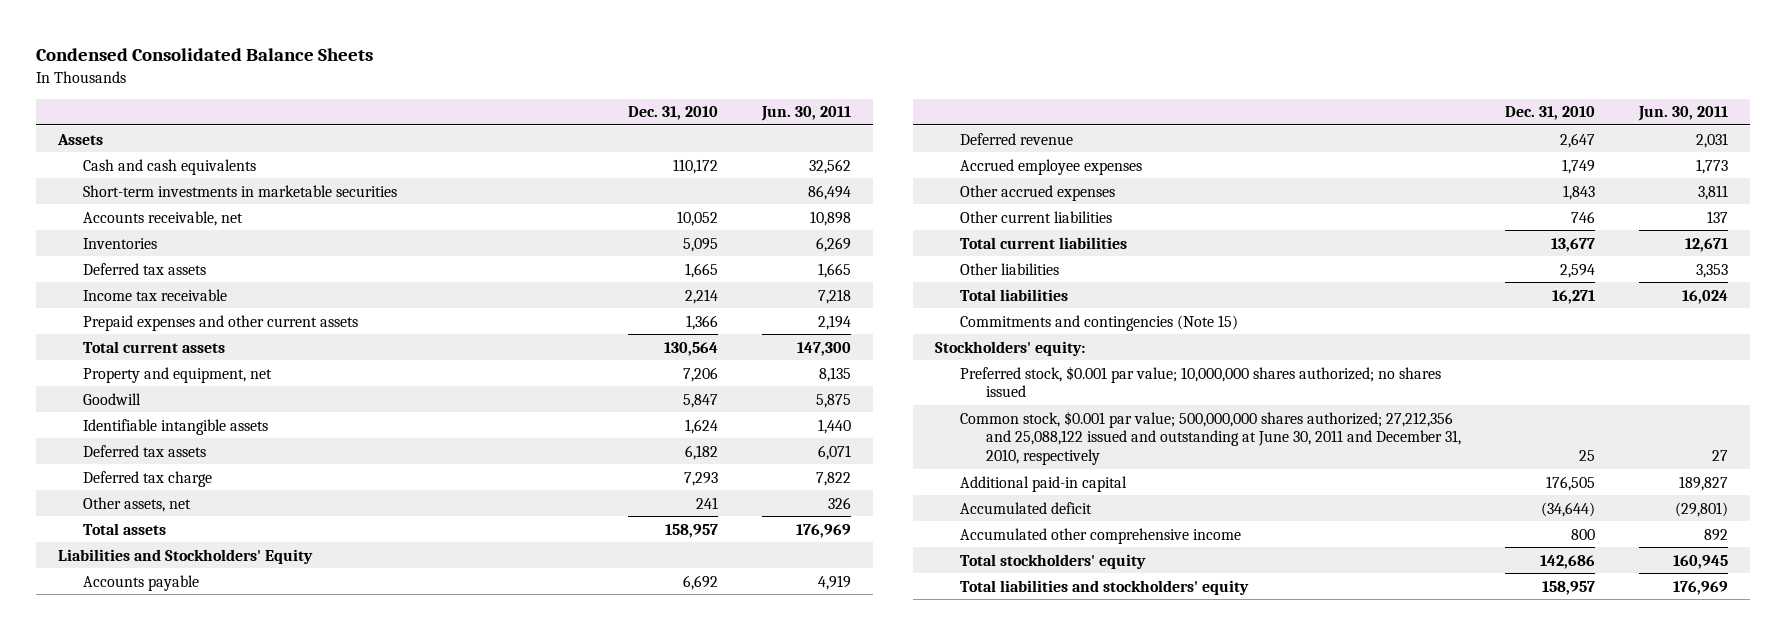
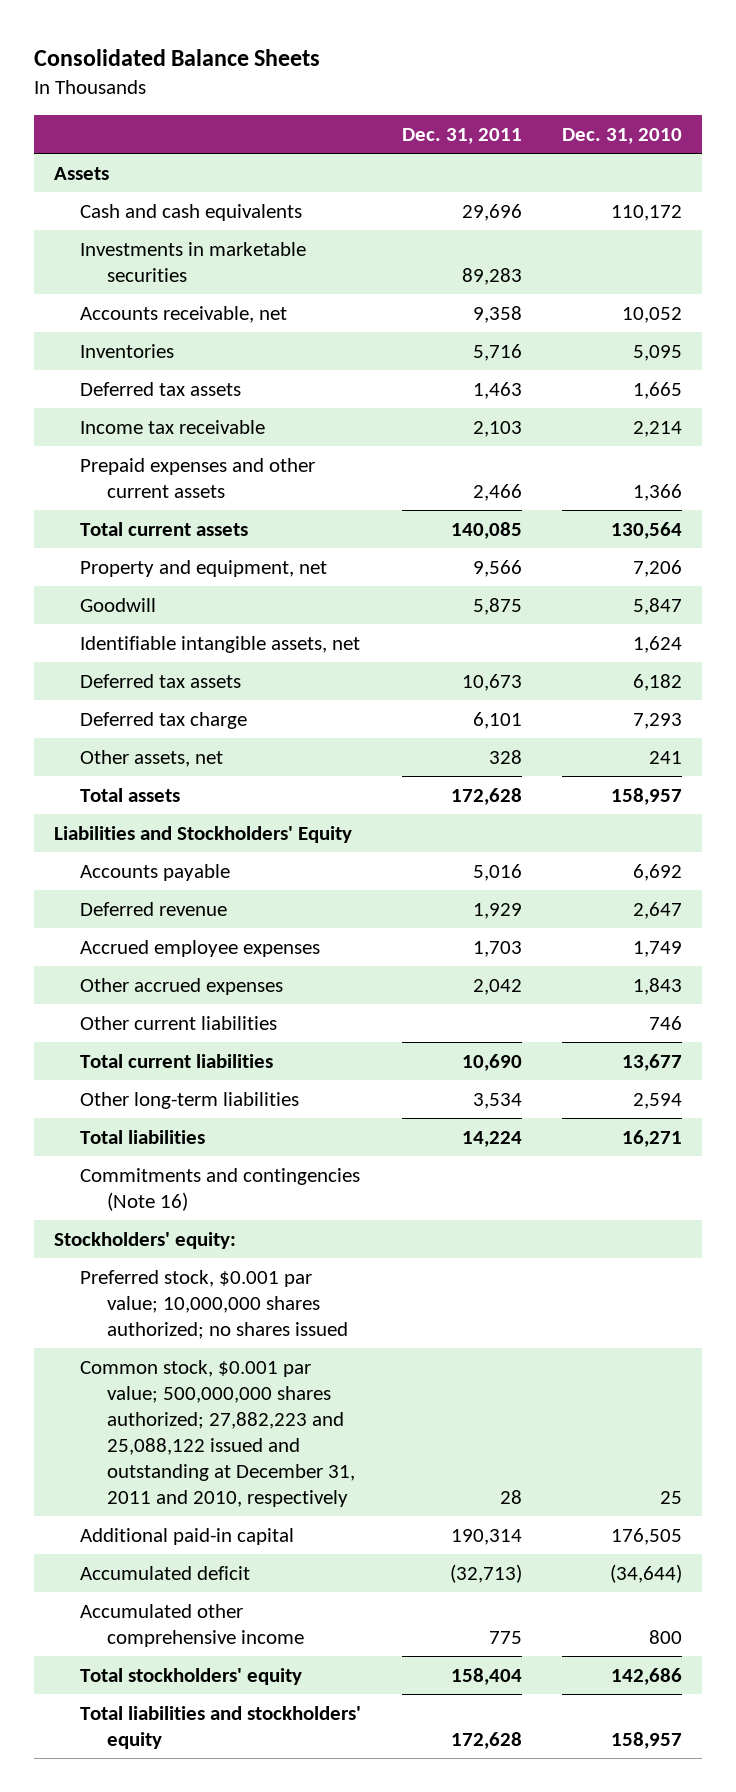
- Condensed Consolidated Balance Sheets
+ Consolidated Balance Sheets
- | Dec. 31, 2010 | Jun. 30, 2011
+ | Dec. 31, 2011 | Dec. 31, 2010
- Short-term investments in marketable securities | | 86,494
+ Investments in marketable securities | 89,283 |
- Identifiable intangible assets | 1,624 | 1,440
+ Identifiable intangible assets, net | | 1,624
- Other liabilities | 2,594 | 3,353
+ Other long-term liabilities | 3,534 | 2,594
- Commitments and contingencies (Note 15)
+ Commitments and contingencies (Note 16)
- Common stock, $0.001 par value; 500,000,000 shares authorized; 27,212,356 and 25,088,122 issued and outstanding at June 30, 2011 and December 31, 2010, respectively | 25 | 27
+ Common stock, $0.001 par value; 500,000,000 shares authorized; 27,882,223 and 25,088,122 issued and outstanding at December 31, 2011 and 2010, respectively | 28 | 25

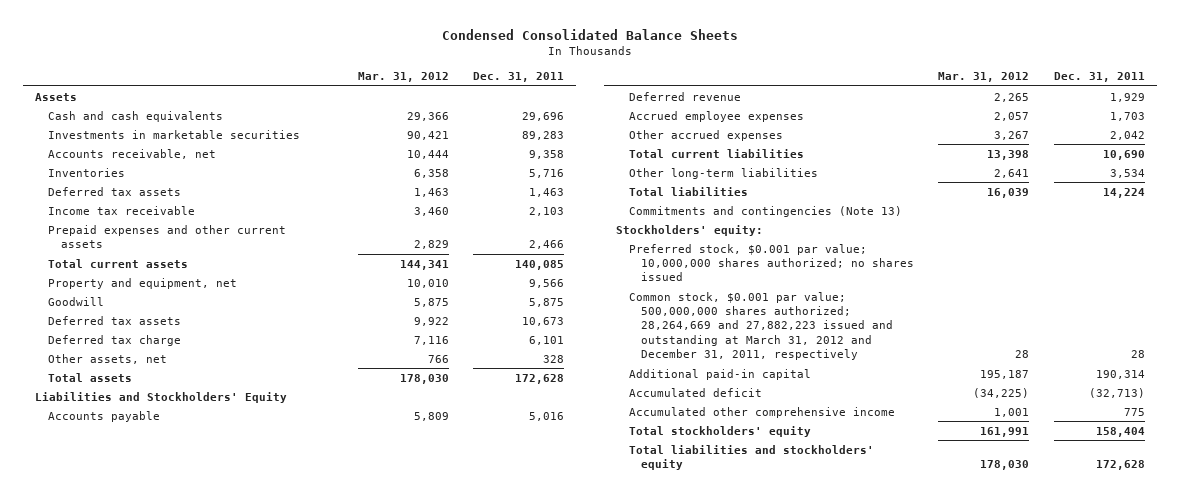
- Consolidated Balance Sheets
+ Condensed Consolidated Balance Sheets
- | Dec. 31, 2011 | Dec. 31, 2010
+ | Mar. 31, 2012 | Dec. 31, 2011
- Identifiable intangible assets, net | | 1,624
- Other current liabilities | | 746
- Commitments and contingencies (Note 16)
+ Commitments and contingencies (Note 13)
- Common stock, $0.001 par value; 500,000,000 shares authorized; 27,882,223 and 25,088,122 issued and outstanding at December 31, 2011 and 2010, respectively | 28 | 25
+ Common stock, $0.001 par value; 500,000,000 shares authorized; 28,264,669 and 27,882,223 issued and outstanding at March 31, 2012 and December 31, 2011, respectively | 28 | 28

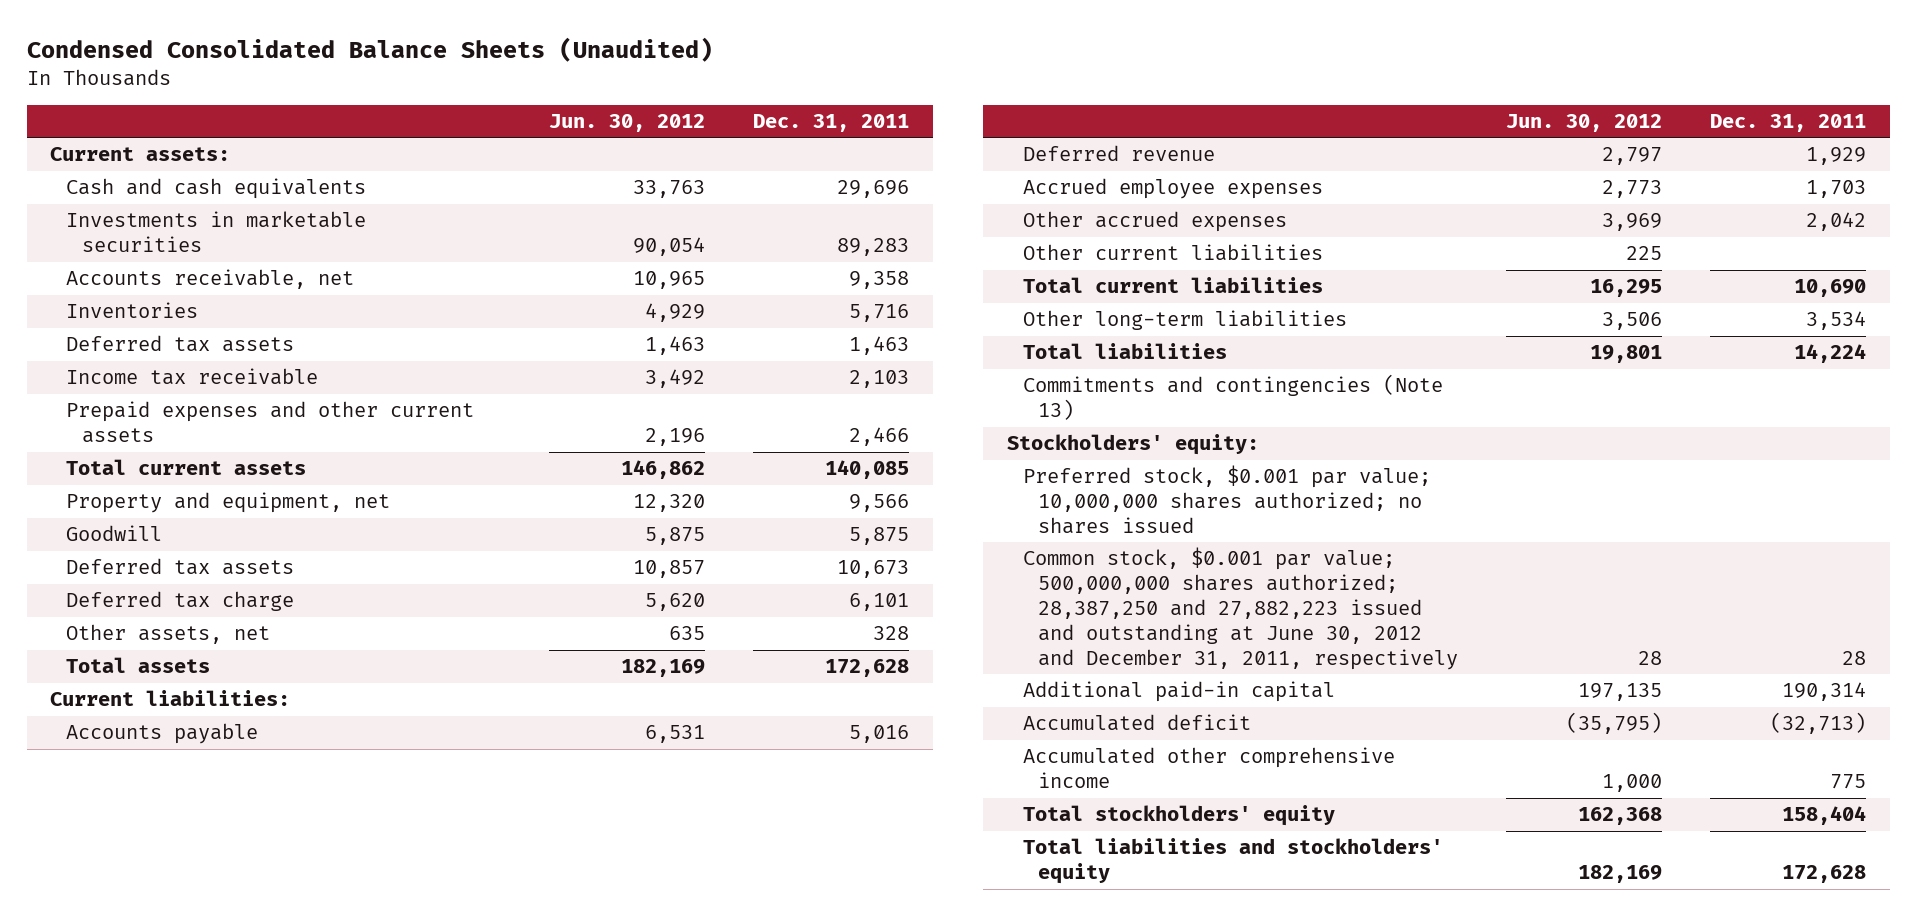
- Condensed Consolidated Balance Sheets
+ Condensed Consolidated Balance Sheets (Unaudited)
- | Mar. 31, 2012 | Dec. 31, 2011
+ | Jun. 30, 2012 | Dec. 31, 2011
- Assets
+ Current assets:
- Liabilities and Stockholders' Equity
+ Current liabilities:
+ Other current liabilities | 225 |
- Common stock, $0.001 par value; 500,000,000 shares authorized; 28,264,669 and 27,882,223 issued and outstanding at March 31, 2012 and December 31, 2011, respectively | 28 | 28
+ Common stock, $0.001 par value; 500,000,000 shares authorized; 28,387,250 and 27,882,223 issued and outstanding at June 30, 2012 and December 31, 2011, respectively | 28 | 28

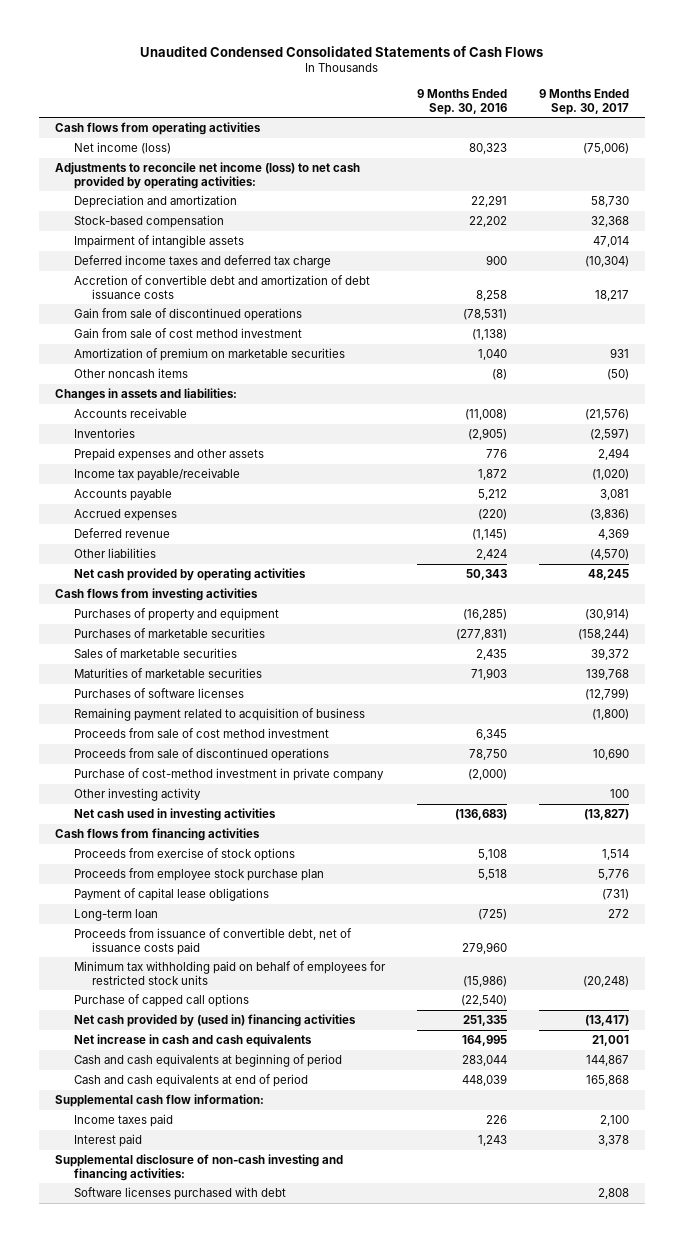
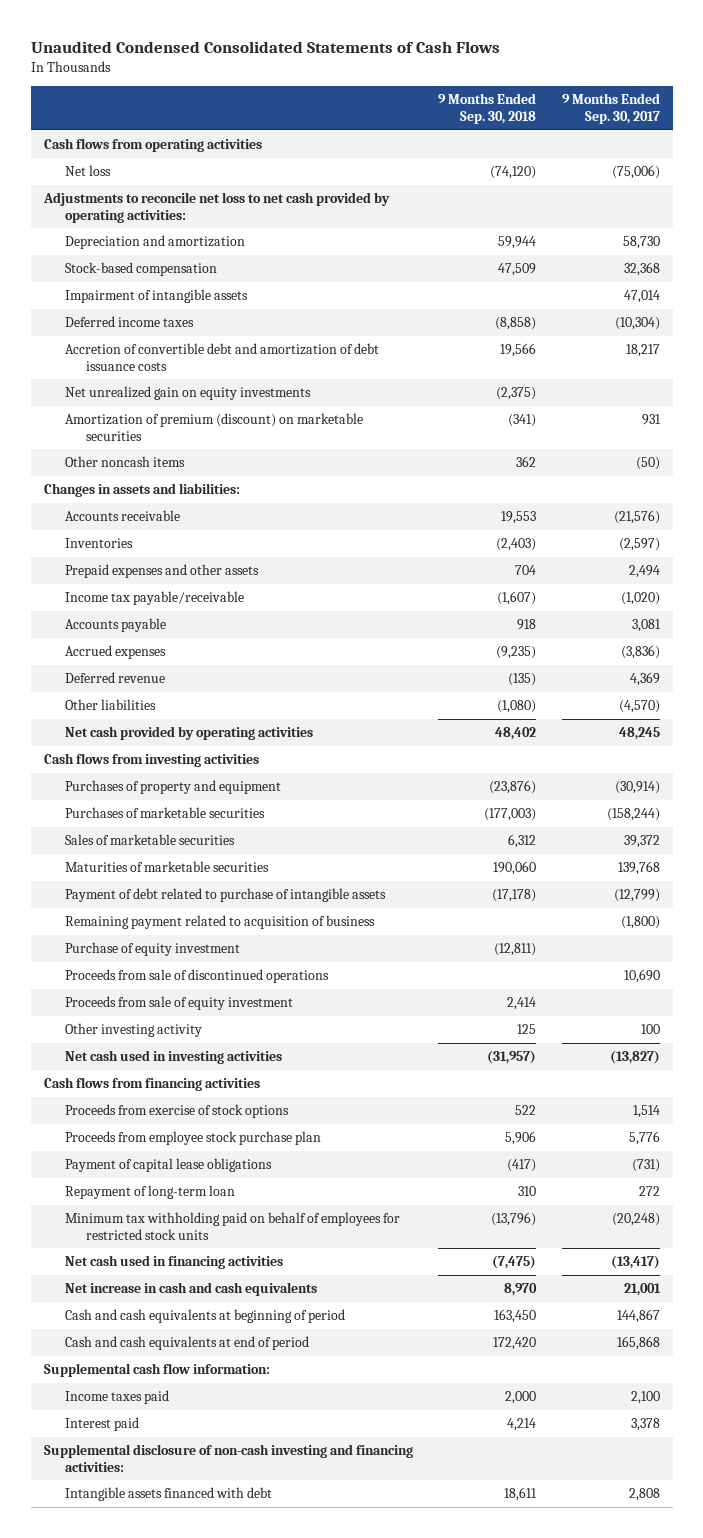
- | 9 Months Ended Sep. 30, 2016 | 9 Months Ended Sep. 30, 2017
+ | 9 Months Ended Sep. 30, 2018 | 9 Months Ended Sep. 30, 2017
- Net income (loss) | 80,323 | (75,006)
- Adjustments to reconcile net income (loss) to net cash provided by operating activities:
+ Net loss | (74,120) | (75,006)
+ Adjustments to reconcile net loss to net cash provided by operating activities:
- Deferred income taxes and deferred tax charge | 900 | (10,304)
+ Deferred income taxes | (8,858) | (10,304)
- Gain from sale of discontinued operations | (78,531) |
- Gain from sale of cost method investment | (1,138) |
- Amortization of premium on marketable securities | 1,040 | 931
+ Net unrealized gain on equity investments | (2,375) |
+ Amortization of premium (discount) on marketable securities | (341) | 931
- Purchases of software licenses | | (12,799)
+ Payment of debt related to purchase of intangible assets | (17,178) | (12,799)
- Proceeds from sale of cost method investment | 6,345 |
+ Purchase of equity investment | (12,811) |
- Purchase of cost-method investment in private company | (2,000) |
+ Proceeds from sale of equity investment | 2,414 |
- Long-term loan | (725) | 272
- Proceeds from issuance of convertible debt, net of issuance costs paid | 279,960 |
+ Repayment of long-term loan | 310 | 272
- Purchase of capped call options | (22,540) |
- Net cash provided by (used in) financing activities | 251,335 | (13,417)
+ Net cash used in financing activities | (7,475) | (13,417)
- Software licenses purchased with debt | | 2,808
+ Intangible assets financed with debt | 18,611 | 2,808

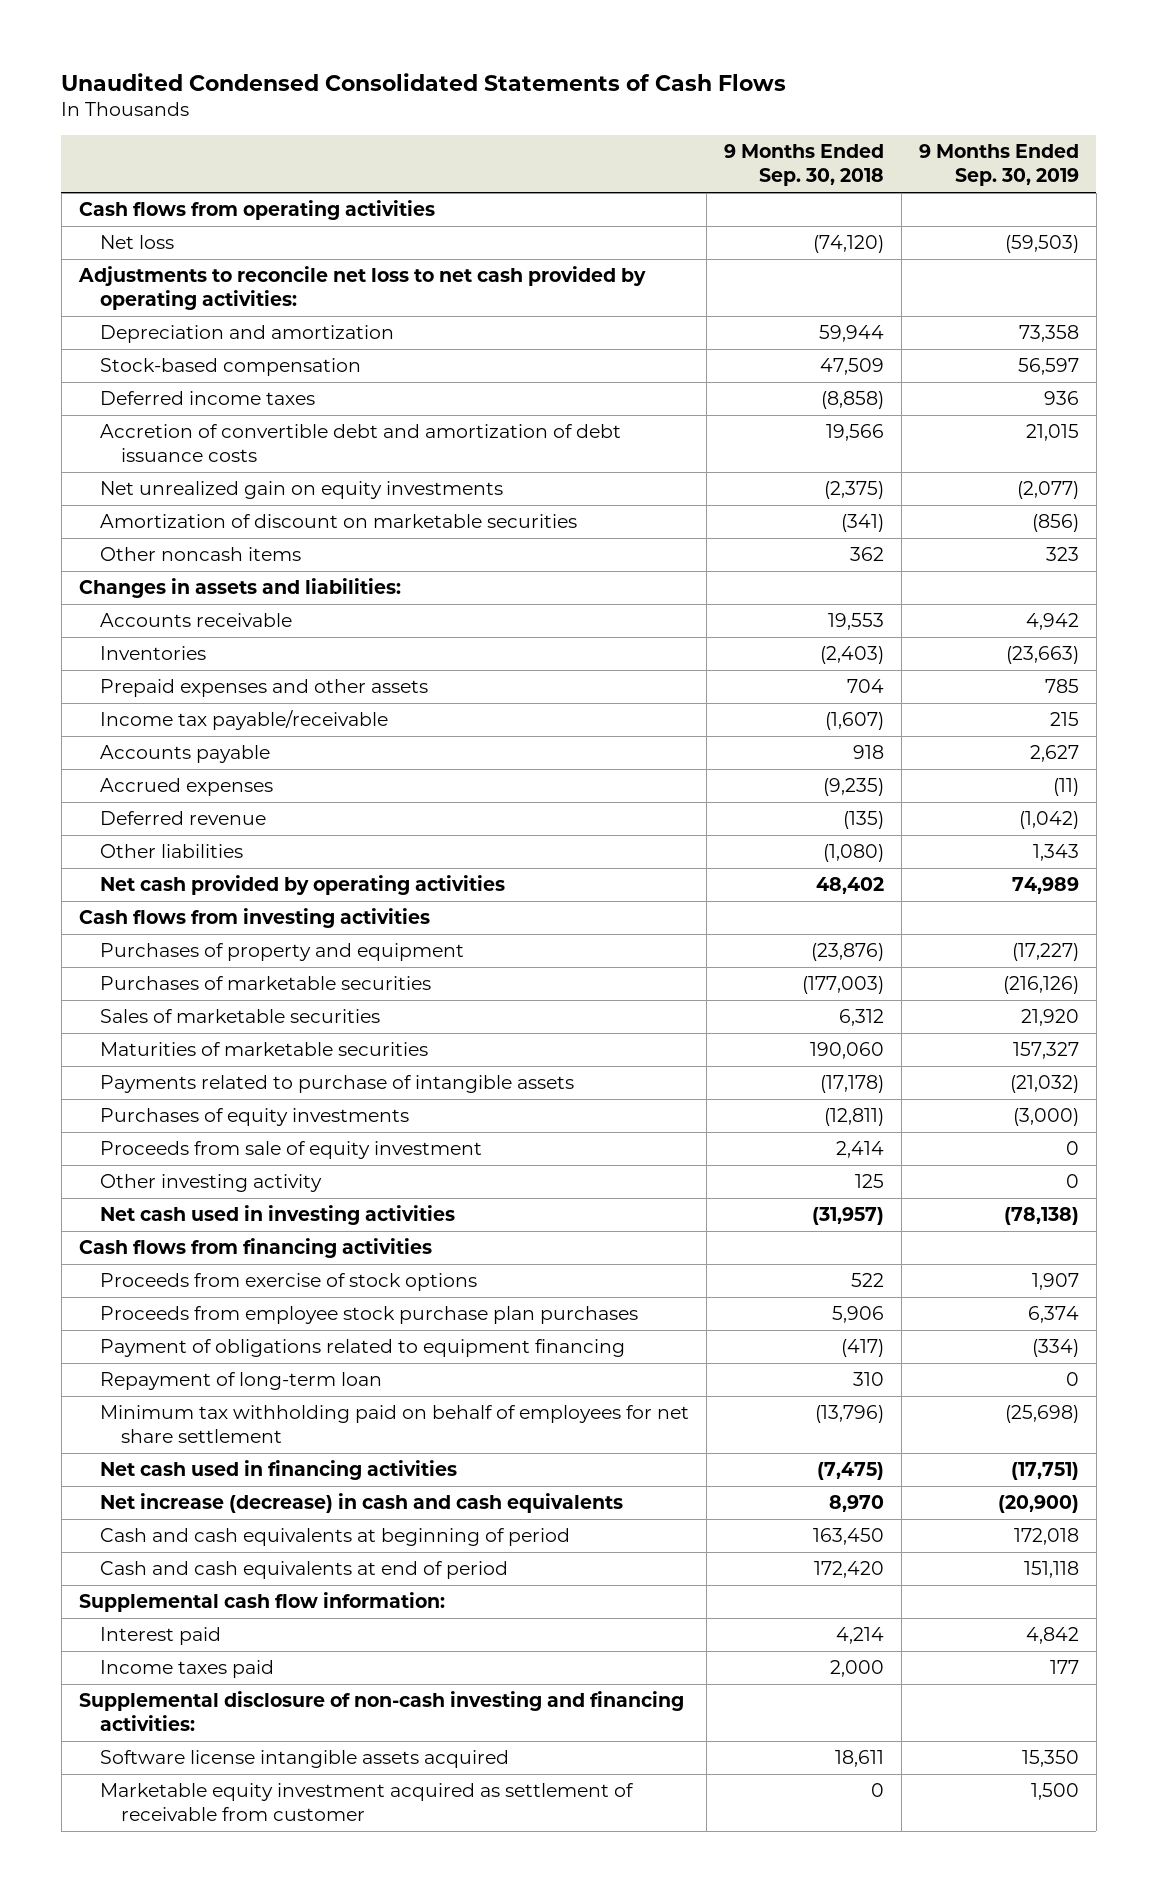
- | 9 Months Ended Sep. 30, 2018 | 9 Months Ended Sep. 30, 2017
+ | 9 Months Ended Sep. 30, 2018 | 9 Months Ended Sep. 30, 2019
- Impairment of intangible assets | | 47,014
- Amortization of premium (discount) on marketable securities | (341) | 931
+ Amortization of discount on marketable securities | (341) | (856)
- Payment of debt related to purchase of intangible assets | (17,178) | (12,799)
- Remaining payment related to acquisition of business | | (1,800)
- Purchase of equity investment | (12,811) |
- Proceeds from sale of discontinued operations | | 10,690
+ Payments related to purchase of intangible assets | (17,178) | (21,032)
+ Purchases of equity investments | (12,811) | (3,000)
- Proceeds from employee stock purchase plan | 5,906 | 5,776
- Payment of capital lease obligations | (417) | (731)
+ Proceeds from employee stock purchase plan purchases | 5,906 | 6,374
+ Payment of obligations related to equipment financing | (417) | (334)
- Minimum tax withholding paid on behalf of employees for restricted stock units | (13,796) | (20,248)
+ Minimum tax withholding paid on behalf of employees for net share settlement | (13,796) | (25,698)
- Net increase in cash and cash equivalents | 8,970 | 21,001
+ Net increase (decrease) in cash and cash equivalents | 8,970 | (20,900)
moved down: Income taxes paid | 2,000 | 177
- Intangible assets financed with debt | 18,611 | 2,808
+ Software license intangible assets acquired | 18,611 | 15,350
+ Marketable equity investment acquired as settlement of receivable from customer | 0 | 1,500

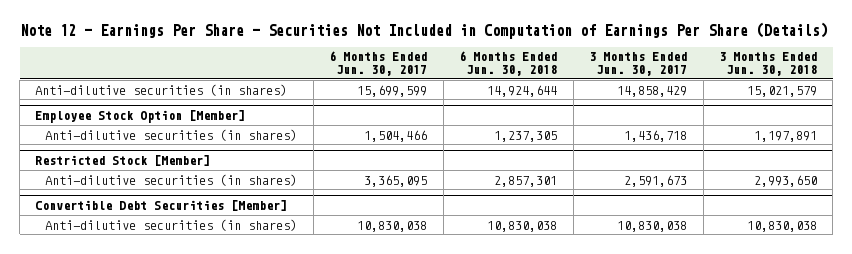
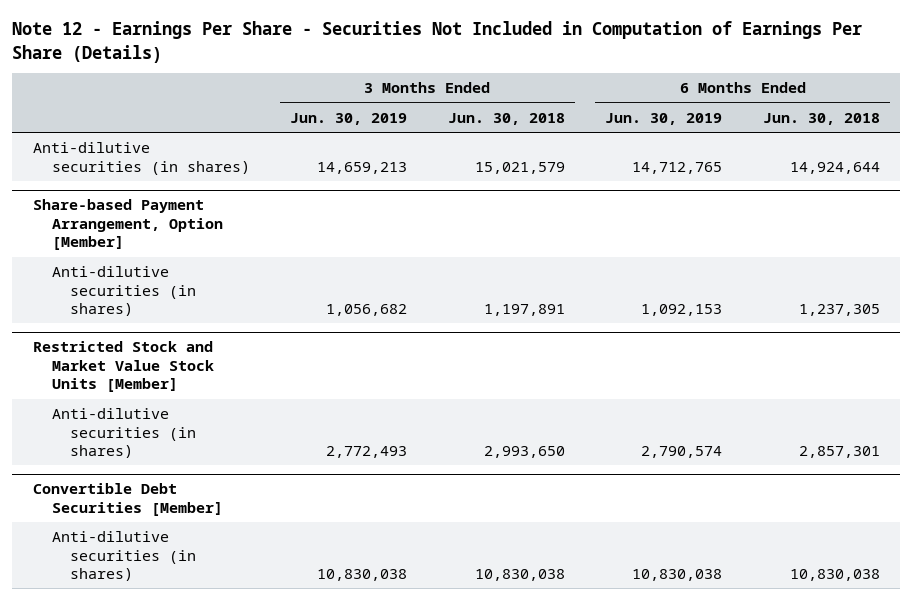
- | 6 Months Ended Jun. 30, 2017 | 6 Months Ended Jun. 30, 2018 | 3 Months Ended Jun. 30, 2017 | 3 Months Ended Jun. 30, 2018
+ | 3 Months Ended Jun. 30, 2019 | 3 Months Ended Jun. 30, 2018 | 6 Months Ended Jun. 30, 2019 | 6 Months Ended Jun. 30, 2018
- Employee Stock Option [Member]
+ Share-based Payment Arrangement, Option [Member]
- Restricted Stock [Member]
+ Restricted Stock and Market Value Stock Units [Member]

